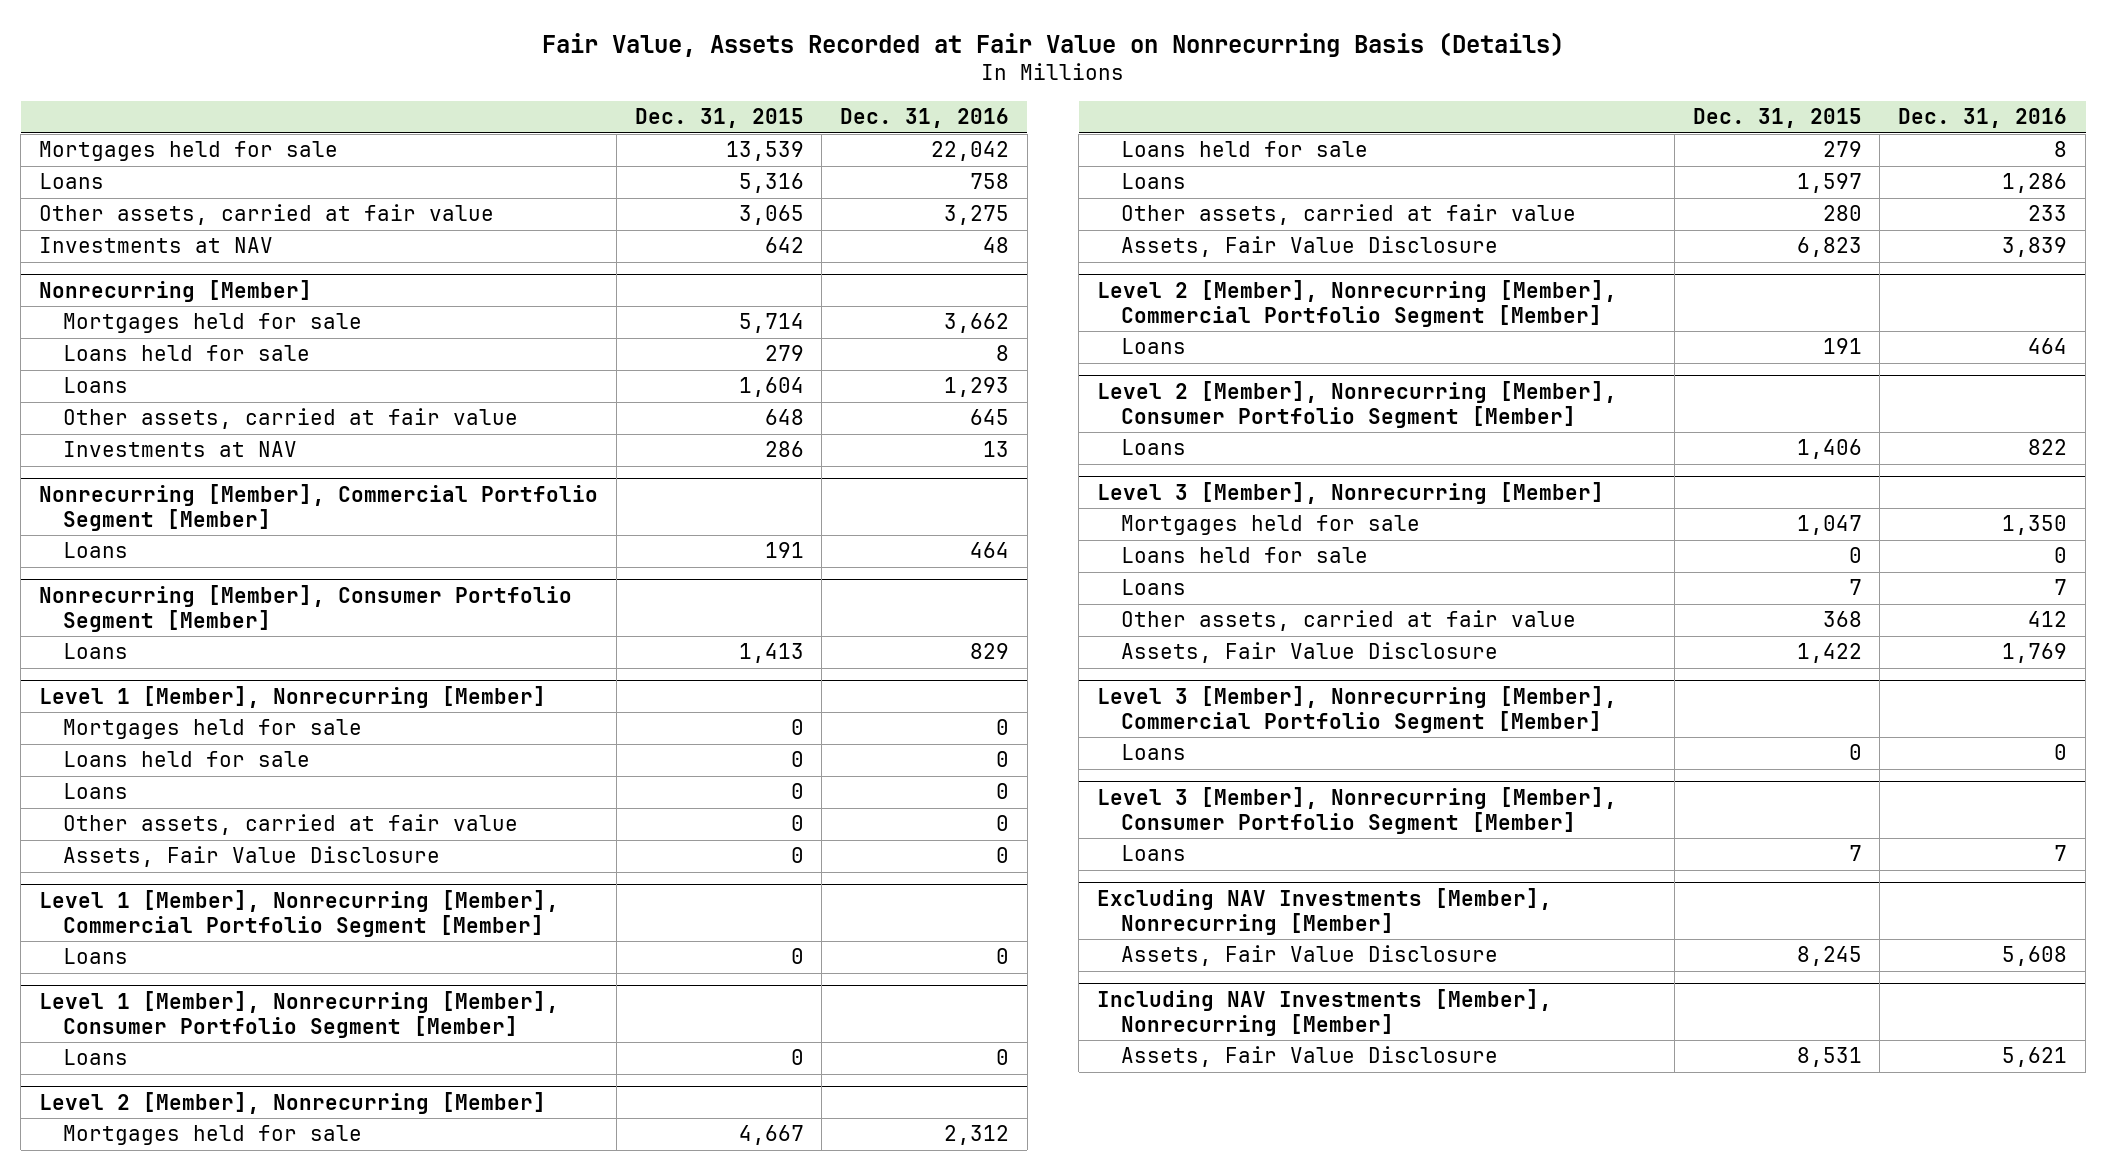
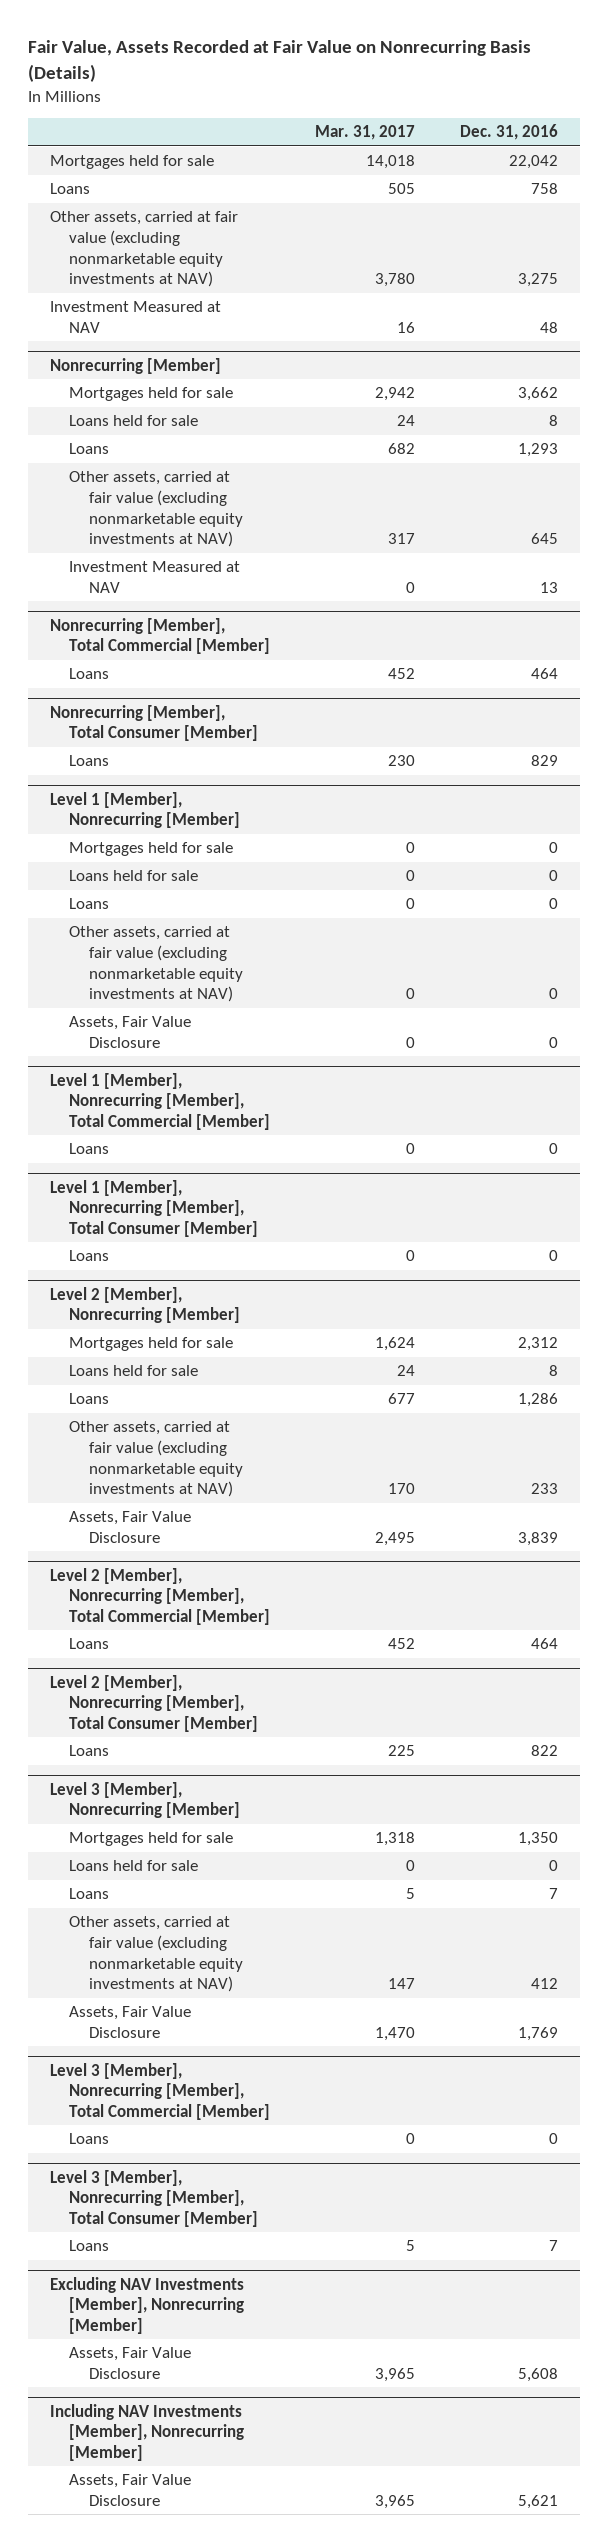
- | Dec. 31, 2015 | Dec. 31, 2016
+ | Mar. 31, 2017 | Dec. 31, 2016
- Other assets, carried at fair value | 3,065 | 3,275
- Investments at NAV | 642 | 48
+ Other assets, carried at fair value (excluding nonmarketable equity investments at NAV) | 3,780 | 3,275
+ Investment Measured at NAV | 16 | 48
@ Nonrecurring [Member]
- Other assets, carried at fair value | 648 | 645
- Investments at NAV | 286 | 13
- Nonrecurring [Member], Commercial Portfolio Segment [Member]
@ Nonrecurring [Member]
+ Other assets, carried at fair value (excluding nonmarketable equity investments at NAV) | 317 | 645
+ Investment Measured at NAV | 0 | 13
+ Nonrecurring [Member], Total Commercial [Member]
- Nonrecurring [Member], Consumer Portfolio Segment [Member]
+ Nonrecurring [Member], Total Consumer [Member]
@ Level 1 [Member], Nonrecurring [Member]
- Other assets, carried at fair value | 0 | 0
+ Other assets, carried at fair value (excluding nonmarketable equity investments at NAV) | 0 | 0
- Level 1 [Member], Nonrecurring [Member], Commercial Portfolio Segment [Member]
+ Level 1 [Member], Nonrecurring [Member], Total Commercial [Member]
- Level 1 [Member], Nonrecurring [Member], Consumer Portfolio Segment [Member]
+ Level 1 [Member], Nonrecurring [Member], Total Consumer [Member]
@ Level 2 [Member], Nonrecurring [Member]
- Other assets, carried at fair value | 280 | 233
+ Other assets, carried at fair value (excluding nonmarketable equity investments at NAV) | 170 | 233
- Level 2 [Member], Nonrecurring [Member], Commercial Portfolio Segment [Member]
+ Level 2 [Member], Nonrecurring [Member], Total Commercial [Member]
- Level 2 [Member], Nonrecurring [Member], Consumer Portfolio Segment [Member]
+ Level 2 [Member], Nonrecurring [Member], Total Consumer [Member]
@ Level 3 [Member], Nonrecurring [Member]
- Other assets, carried at fair value | 368 | 412
+ Other assets, carried at fair value (excluding nonmarketable equity investments at NAV) | 147 | 412
- Level 3 [Member], Nonrecurring [Member], Commercial Portfolio Segment [Member]
+ Level 3 [Member], Nonrecurring [Member], Total Commercial [Member]
- Level 3 [Member], Nonrecurring [Member], Consumer Portfolio Segment [Member]
+ Level 3 [Member], Nonrecurring [Member], Total Consumer [Member]

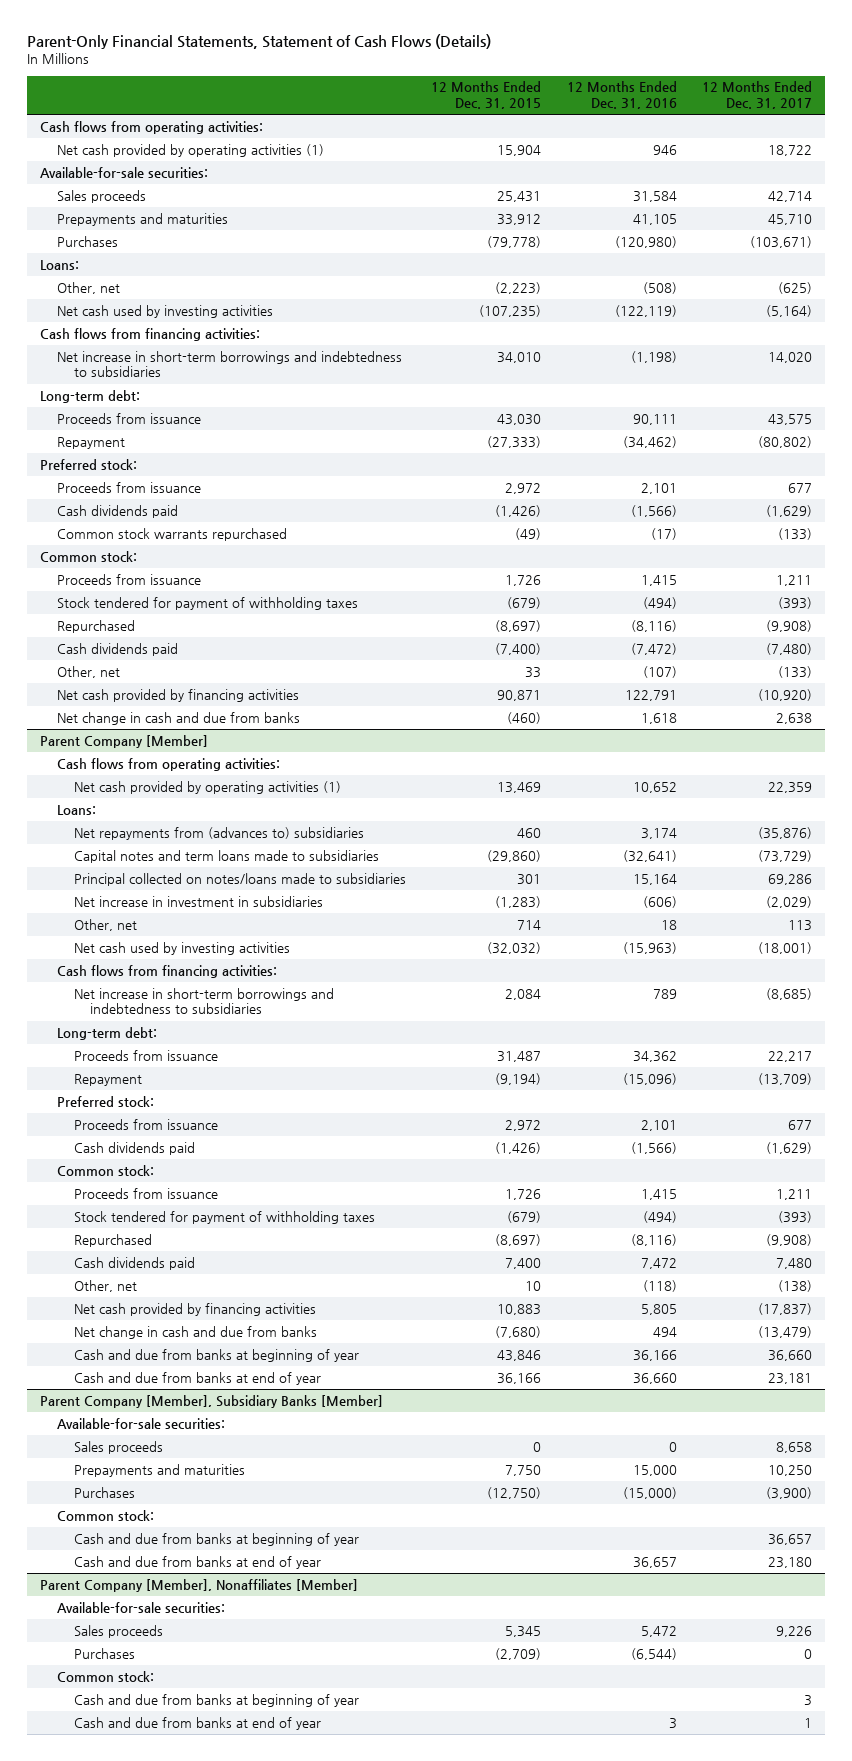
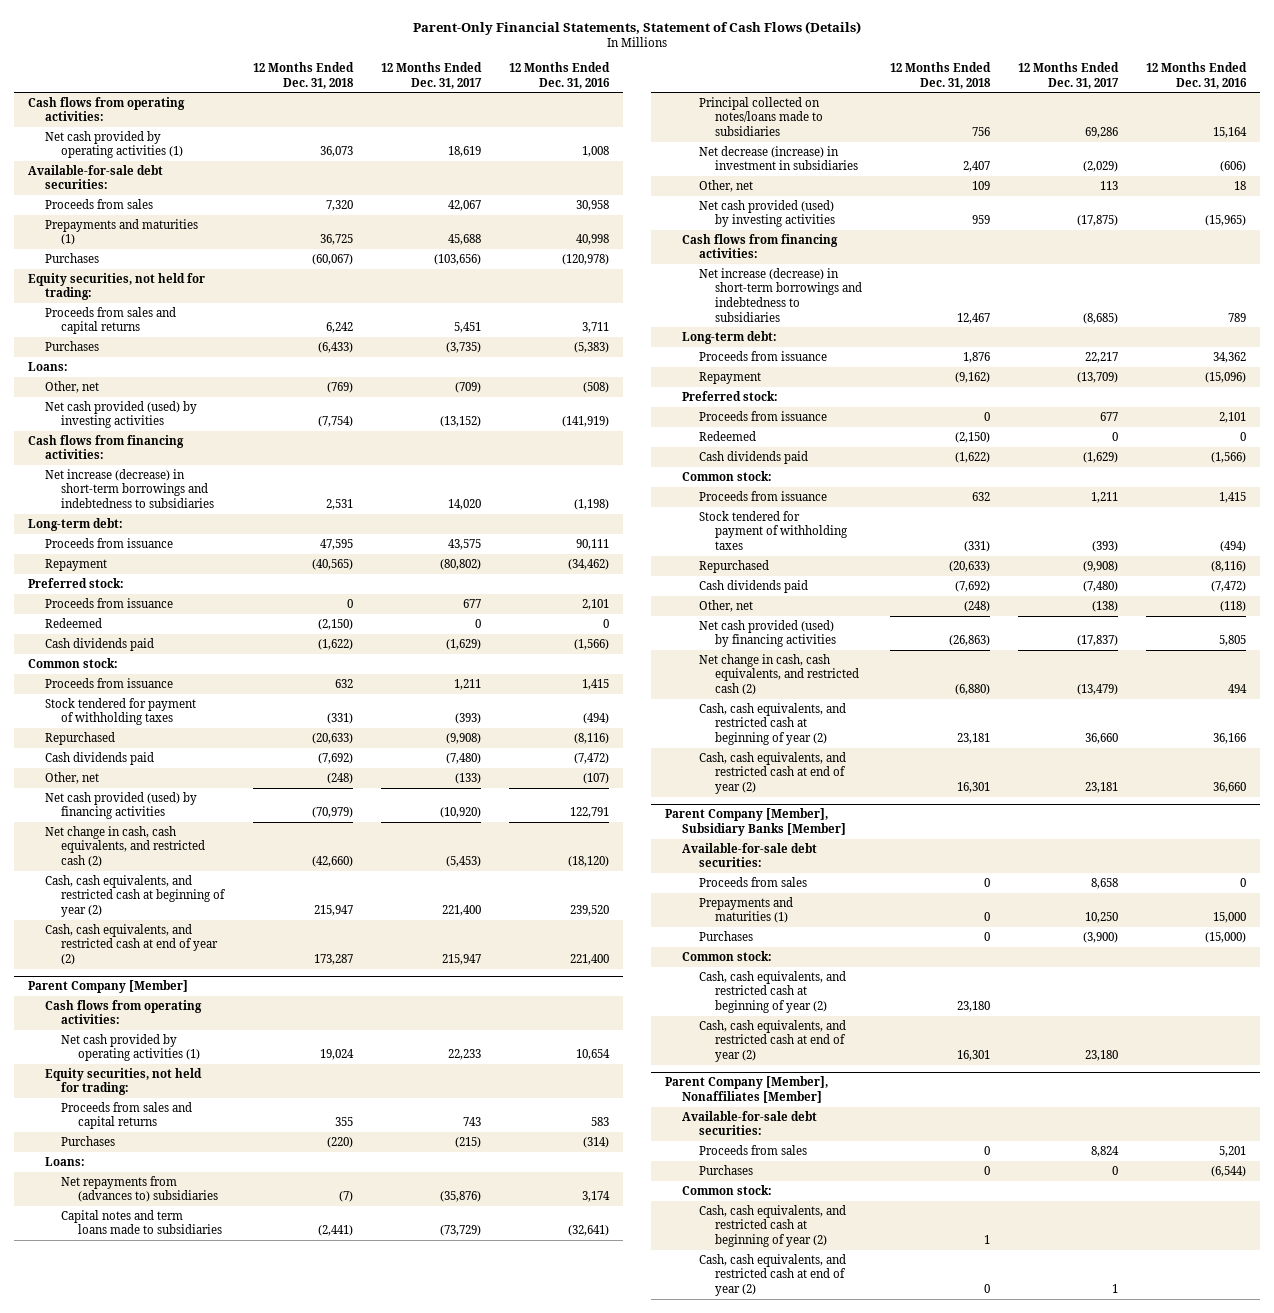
- | 12 Months Ended Dec. 31, 2015 | 12 Months Ended Dec. 31, 2016 | 12 Months Ended Dec. 31, 2017
+ | 12 Months Ended Dec. 31, 2018 | 12 Months Ended Dec. 31, 2017 | 12 Months Ended Dec. 31, 2016
- Net cash provided by operating activities (1) | 15,904 | 946 | 18,722
- Available-for-sale securities:
- Sales proceeds | 25,431 | 31,584 | 42,714
- Prepayments and maturities | 33,912 | 41,105 | 45,710
- Purchases | (79,778) | (120,980) | (103,671)
+ Net cash provided by operating activities (1) | 36,073 | 18,619 | 1,008
+ Available-for-sale debt securities:
+ Proceeds from sales | 7,320 | 42,067 | 30,958
+ Prepayments and maturities (1) | 36,725 | 45,688 | 40,998
+ Purchases | (60,067) | (103,656) | (120,978)
+ Equity securities, not held for trading:
+ Proceeds from sales and capital returns | 6,242 | 5,451 | 3,711
+ Purchases | (6,433) | (3,735) | (5,383)
- Other, net | (2,223) | (508) | (625)
- Net cash used by investing activities | (107,235) | (122,119) | (5,164)
+ Other, net | (769) | (709) | (508)
+ Net cash provided (used) by investing activities | (7,754) | (13,152) | (141,919)
- Net increase in short-term borrowings and indebtedness to subsidiaries | 34,010 | (1,198) | 14,020
+ Net increase (decrease) in short-term borrowings and indebtedness to subsidiaries | 2,531 | 14,020 | (1,198)
+ Redeemed | (2,150) | 0 | 0
- Common stock warrants repurchased | (49) | (17) | (133)
- Net cash provided by financing activities | 90,871 | 122,791 | (10,920)
- Net change in cash and due from banks | (460) | 1,618 | 2,638
+ Net cash provided (used) by financing activities | (70,979) | (10,920) | 122,791
+ Net change in cash, cash equivalents, and restricted cash (2) | (42,660) | (5,453) | (18,120)
+ Cash, cash equivalents, and restricted cash at beginning of year (2) | 215,947 | 221,400 | 239,520
+ Cash, cash equivalents, and restricted cash at end of year (2) | 173,287 | 215,947 | 221,400
@ Parent Company [Member]
- Net cash provided by operating activities (1) | 13,469 | 10,652 | 22,359
+ Net cash provided by operating activities (1) | 19,024 | 22,233 | 10,654
+ Equity securities, not held for trading:
+ Proceeds from sales and capital returns | 355 | 743 | 583
+ Purchases | (220) | (215) | (314)
- Net increase in investment in subsidiaries | (1,283) | (606) | (2,029)
+ Net decrease (increase) in investment in subsidiaries | 2,407 | (2,029) | (606)
- Net cash used by investing activities | (32,032) | (15,963) | (18,001)
+ Net cash provided (used) by investing activities | 959 | (17,875) | (15,965)
- Net increase in short-term borrowings and indebtedness to subsidiaries | 2,084 | 789 | (8,685)
+ Net increase (decrease) in short-term borrowings and indebtedness to subsidiaries | 12,467 | (8,685) | 789
+ Redeemed | (2,150) | 0 | 0
- Cash dividends paid | 7,400 | 7,472 | 7,480
+ Cash dividends paid | (7,692) | (7,480) | (7,472)
- Net cash provided by financing activities | 10,883 | 5,805 | (17,837)
- Net change in cash and due from banks | (7,680) | 494 | (13,479)
- Cash and due from banks at beginning of year | 43,846 | 36,166 | 36,660
- Cash and due from banks at end of year | 36,166 | 36,660 | 23,181
+ Net cash provided (used) by financing activities | (26,863) | (17,837) | 5,805
+ Net change in cash, cash equivalents, and restricted cash (2) | (6,880) | (13,479) | 494
+ Cash, cash equivalents, and restricted cash at beginning of year (2) | 23,181 | 36,660 | 36,166
+ Cash, cash equivalents, and restricted cash at end of year (2) | 16,301 | 23,181 | 36,660
@ Parent Company [Member], Subsidiary Banks [Member]
- Available-for-sale securities:
- Sales proceeds | 0 | 0 | 8,658
- Prepayments and maturities | 7,750 | 15,000 | 10,250
+ Available-for-sale debt securities:
+ Proceeds from sales | 0 | 8,658 | 0
+ Prepayments and maturities (1) | 0 | 10,250 | 15,000
- Cash and due from banks at beginning of year | | | 36,657
- Cash and due from banks at end of year | | 36,657 | 23,180
+ Cash, cash equivalents, and restricted cash at beginning of year (2) | 23,180 | |
+ Cash, cash equivalents, and restricted cash at end of year (2) | 16,301 | 23,180 |
@ Parent Company [Member], Nonaffiliates [Member]
- Available-for-sale securities:
- Sales proceeds | 5,345 | 5,472 | 9,226
+ Available-for-sale debt securities:
+ Proceeds from sales | 0 | 8,824 | 5,201
- Cash and due from banks at beginning of year | | | 3
- Cash and due from banks at end of year | | 3 | 1
+ Cash, cash equivalents, and restricted cash at beginning of year (2) | 1 | |
+ Cash, cash equivalents, and restricted cash at end of year (2) | 0 | 1 |

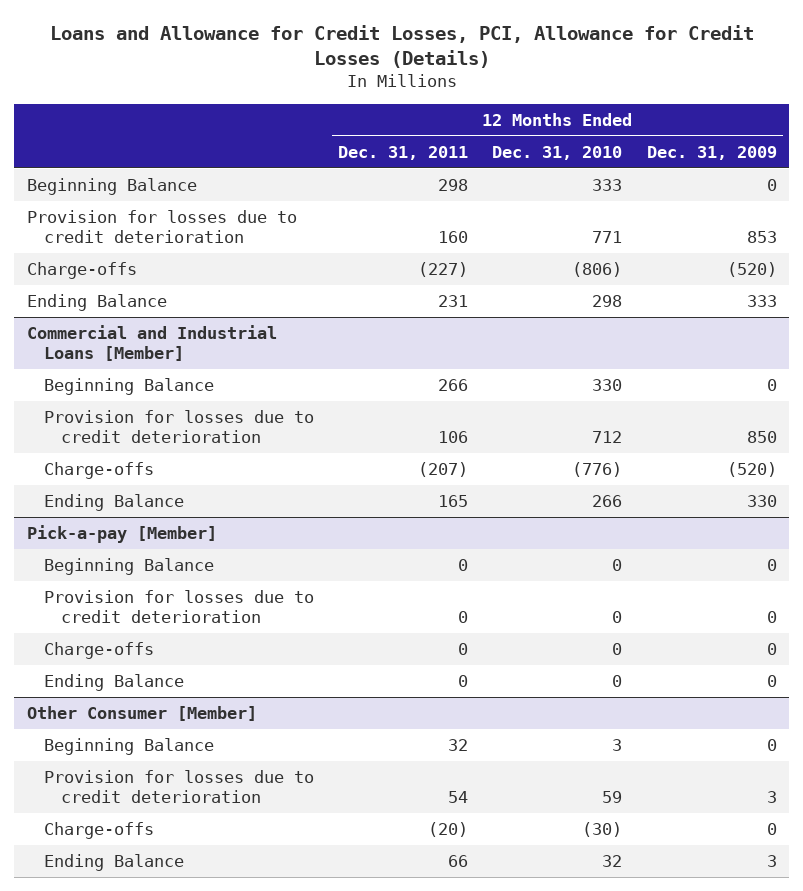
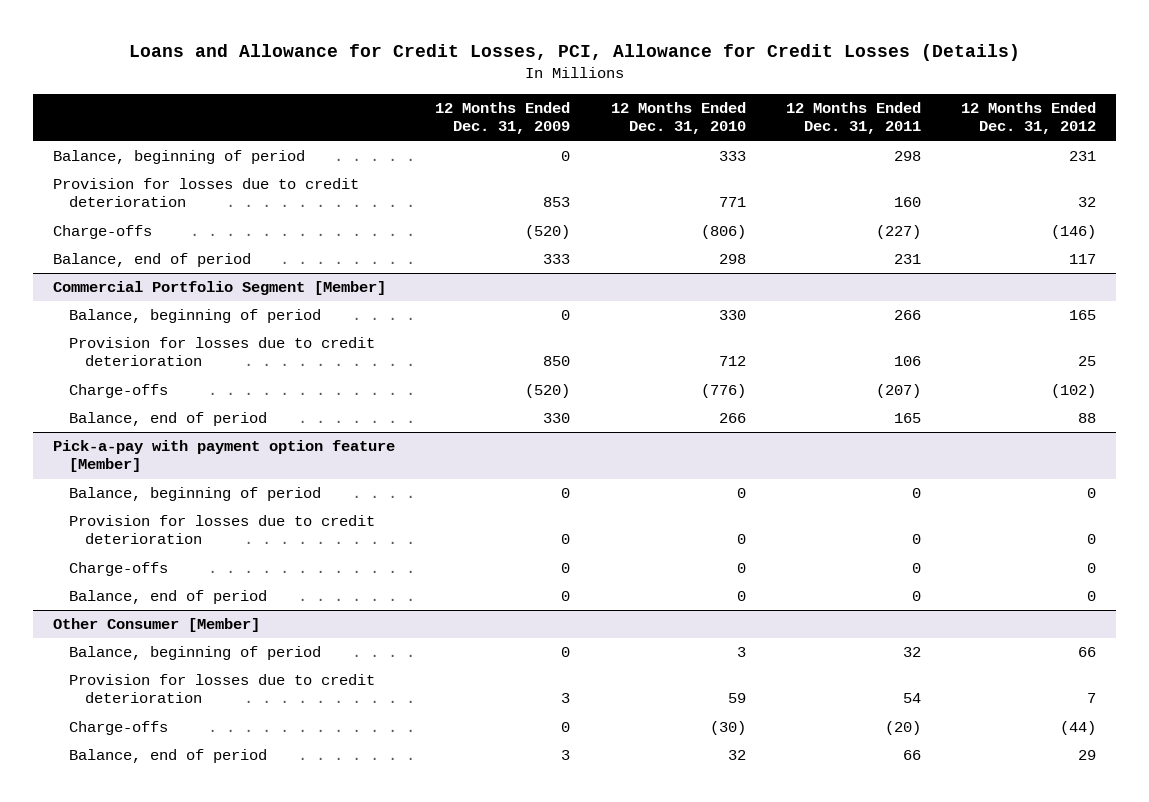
- | 12 Months Ended Dec. 31, 2011 | 12 Months Ended Dec. 31, 2010 | 12 Months Ended Dec. 31, 2009
+ | 12 Months Ended Dec. 31, 2009 | 12 Months Ended Dec. 31, 2010 | 12 Months Ended Dec. 31, 2011 | 12 Months Ended Dec. 31, 2012
- Beginning Balance | 298 | 333 | 0
+ Balance, beginning of period | 0 | 333 | 298 | 231
- Ending Balance | 231 | 298 | 333
- Commercial and Industrial Loans [Member]
- Beginning Balance | 266 | 330 | 0
+ Balance, end of period | 333 | 298 | 231 | 117
+ Commercial Portfolio Segment [Member]
+ Balance, beginning of period | 0 | 330 | 266 | 165
- Ending Balance | 165 | 266 | 330
- Pick-a-pay [Member]
- Beginning Balance | 0 | 0 | 0
+ Balance, end of period | 330 | 266 | 165 | 88
+ Pick-a-pay with payment option feature [Member]
+ Balance, beginning of period | 0 | 0 | 0 | 0
- Ending Balance | 0 | 0 | 0
+ Balance, end of period | 0 | 0 | 0 | 0
@ Other Consumer [Member]
- Beginning Balance | 32 | 3 | 0
+ Balance, beginning of period | 0 | 3 | 32 | 66
- Ending Balance | 66 | 32 | 3
+ Balance, end of period | 3 | 32 | 66 | 29

